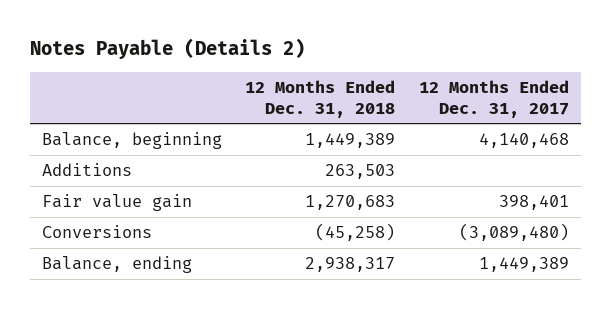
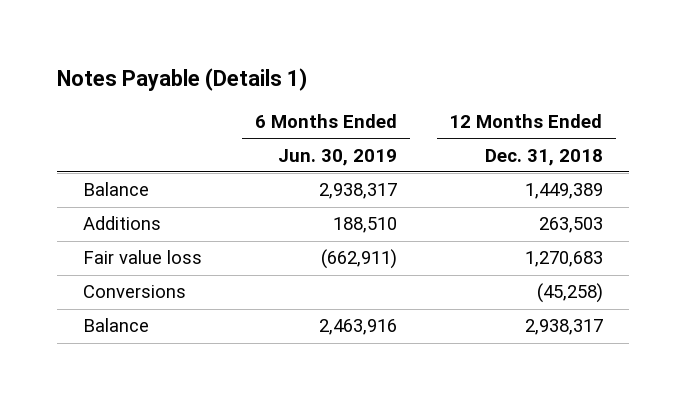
- Notes Payable (Details 2)
+ Notes Payable (Details 1)
- | 12 Months Ended Dec. 31, 2018 | 12 Months Ended Dec. 31, 2017
+ | 6 Months Ended Jun. 30, 2019 | 12 Months Ended Dec. 31, 2018
- Balance, beginning | 1,449,389 | 4,140,468
+ Balance | 2,938,317 | 1,449,389
- Fair value gain | 1,270,683 | 398,401
+ Fair value loss | (662,911) | 1,270,683
- Balance, ending | 2,938,317 | 1,449,389
+ Balance | 2,463,916 | 2,938,317

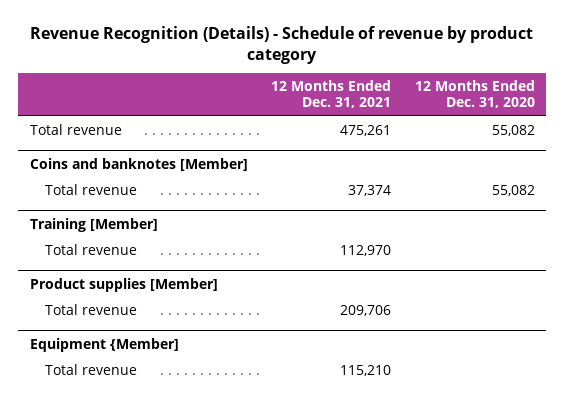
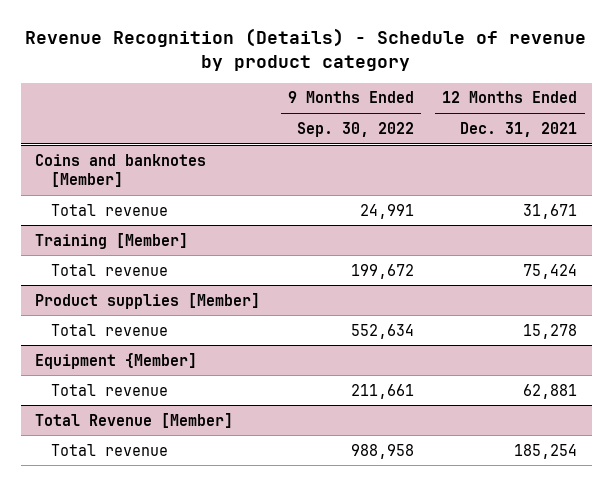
- | 12 Months Ended Dec. 31, 2021 | 12 Months Ended Dec. 31, 2020
+ | 9 Months Ended Sep. 30, 2022 | 12 Months Ended Dec. 31, 2021
- Total revenue | 475,261 | 55,082
@ Coins and banknotes [Member]
- Total revenue | 37,374 | 55,082
+ Total revenue | 24,991 | 31,671
@ Training [Member]
- Total revenue | 112,970 |
+ Total revenue | 199,672 | 75,424
@ Product supplies [Member]
- Total revenue | 209,706 |
+ Total revenue | 552,634 | 15,278
@ Equipment {Member]
- Total revenue | 115,210 |
+ Total revenue | 211,661 | 62,881
+ Total Revenue [Member]
+ Total revenue | 988,958 | 185,254

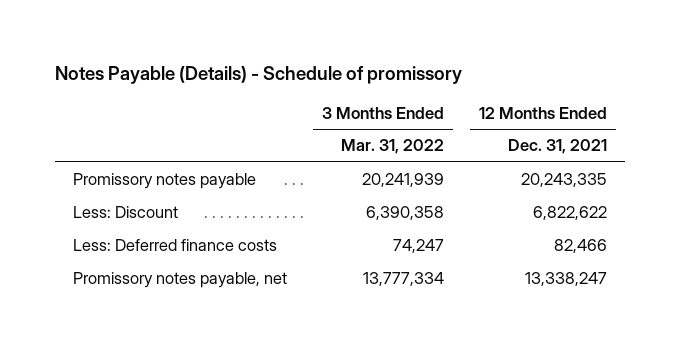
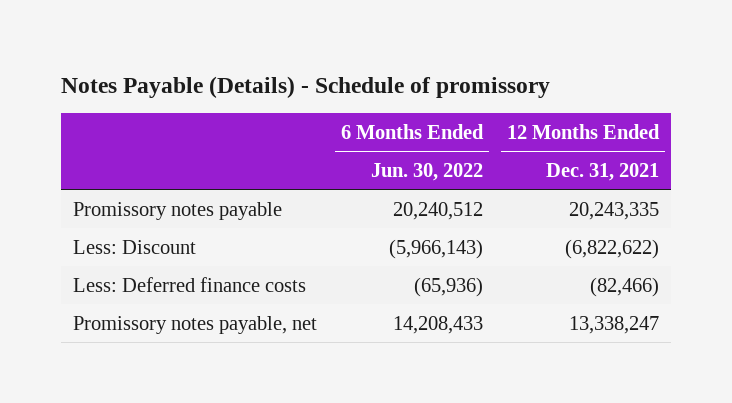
- | 3 Months Ended Mar. 31, 2022 | 12 Months Ended Dec. 31, 2021
+ | 6 Months Ended Jun. 30, 2022 | 12 Months Ended Dec. 31, 2021
- Less: Discount | 6,390,358 | 6,822,622
- Less: Deferred finance costs | 74,247 | 82,466
+ Less: Discount | (5,966,143) | (6,822,622)
+ Less: Deferred finance costs | (65,936) | (82,466)

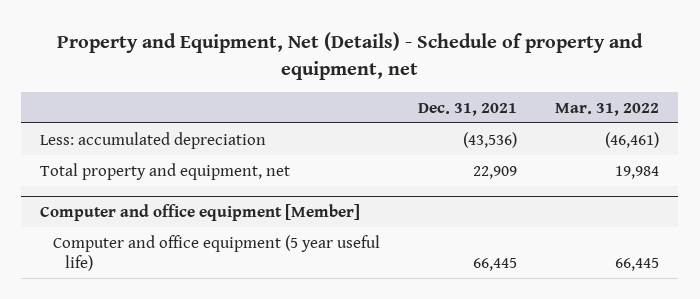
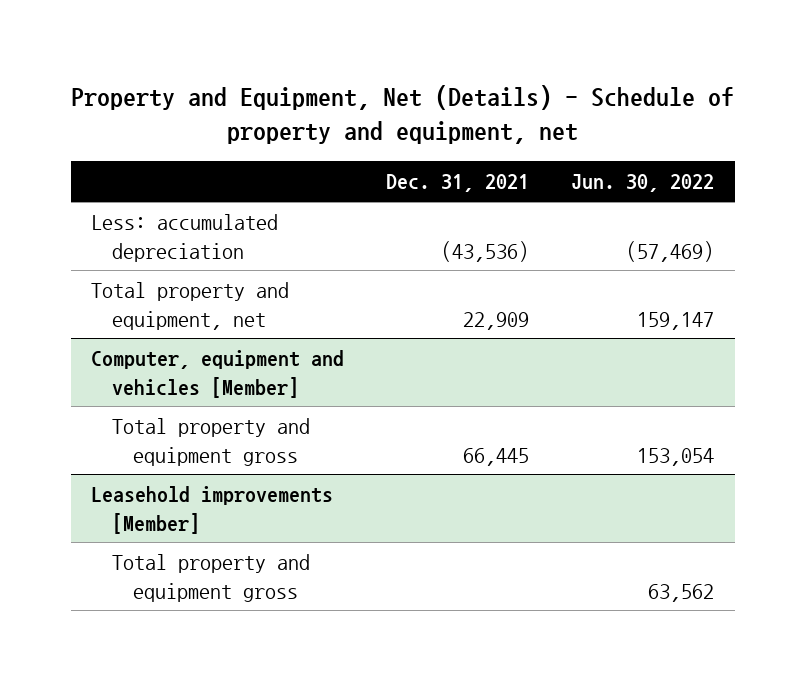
- | Dec. 31, 2021 | Mar. 31, 2022
+ | Dec. 31, 2021 | Jun. 30, 2022
- Computer and office equipment [Member]
- Computer and office equipment (5 year useful life) | 66,445 | 66,445
+ Computer, equipment and vehicles [Member]
+ Total property and equipment gross | 66,445 | 153,054
+ Leasehold improvements [Member]
+ Total property and equipment gross | | 63,562

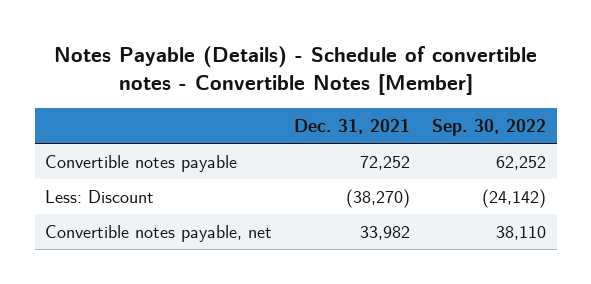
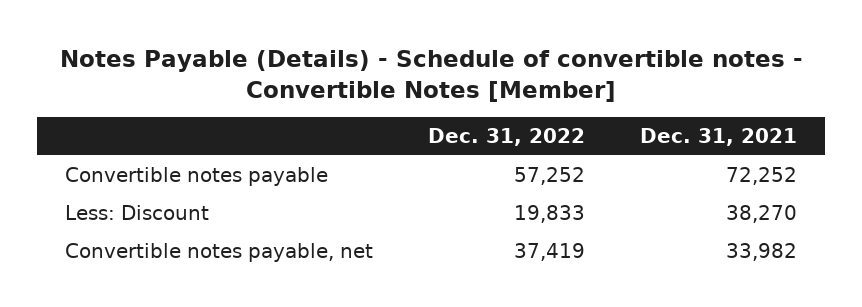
- | Dec. 31, 2021 | Sep. 30, 2022
+ | Dec. 31, 2022 | Dec. 31, 2021
- Less: Discount | (38,270) | (24,142)
+ Less: Discount | 19,833 | 38,270

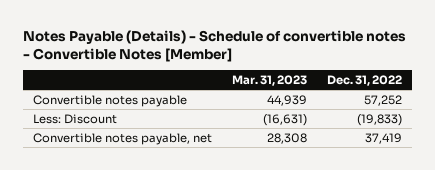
- | Dec. 31, 2022 | Dec. 31, 2021
+ | Mar. 31, 2023 | Dec. 31, 2022
- Less: Discount | 19,833 | 38,270
+ Less: Discount | (16,631) | (19,833)

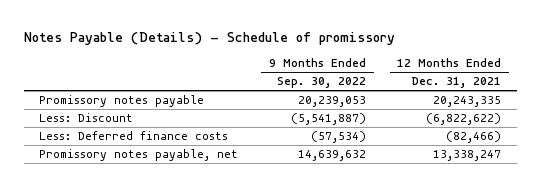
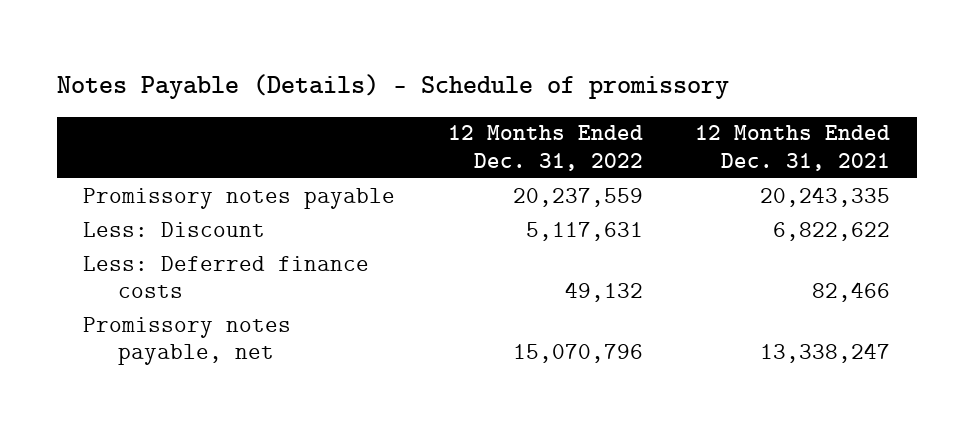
- | 9 Months Ended Sep. 30, 2022 | 12 Months Ended Dec. 31, 2021
+ | 12 Months Ended Dec. 31, 2022 | 12 Months Ended Dec. 31, 2021
- Less: Discount | (5,541,887) | (6,822,622)
- Less: Deferred finance costs | (57,534) | (82,466)
+ Less: Discount | 5,117,631 | 6,822,622
+ Less: Deferred finance costs | 49,132 | 82,466

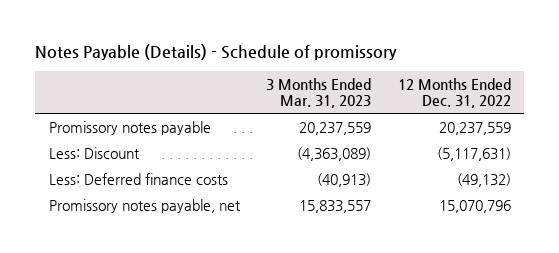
- | 12 Months Ended Dec. 31, 2022 | 12 Months Ended Dec. 31, 2021
+ | 3 Months Ended Mar. 31, 2023 | 12 Months Ended Dec. 31, 2022
- Less: Discount | 5,117,631 | 6,822,622
- Less: Deferred finance costs | 49,132 | 82,466
+ Less: Discount | (4,363,089) | (5,117,631)
+ Less: Deferred finance costs | (40,913) | (49,132)

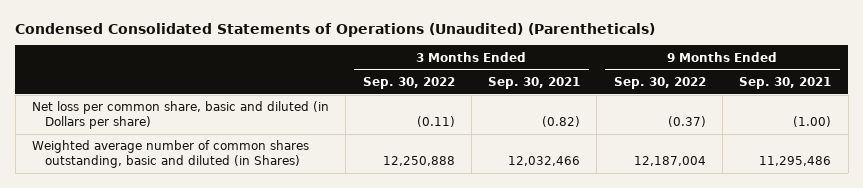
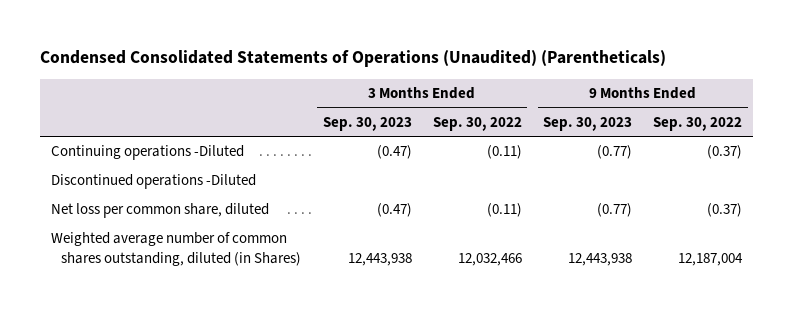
- | 3 Months Ended Sep. 30, 2022 | 3 Months Ended Sep. 30, 2021 | 9 Months Ended Sep. 30, 2022 | 9 Months Ended Sep. 30, 2021
+ | 3 Months Ended Sep. 30, 2023 | 3 Months Ended Sep. 30, 2022 | 9 Months Ended Sep. 30, 2023 | 9 Months Ended Sep. 30, 2022
- Net loss per common share, basic and diluted (in Dollars per share) | (0.11) | (0.82) | (0.37) | (1.00)
- Weighted average number of common shares outstanding, basic and diluted (in Shares) | 12,250,888 | 12,032,466 | 12,187,004 | 11,295,486
+ Continuing operations -Diluted | (0.47) | (0.11) | (0.77) | (0.37)
+ Discontinued operations -Diluted
+ Net loss per common share, diluted | (0.47) | (0.11) | (0.77) | (0.37)
+ Weighted average number of common shares outstanding, diluted (in Shares) | 12,443,938 | 12,032,466 | 12,443,938 | 12,187,004

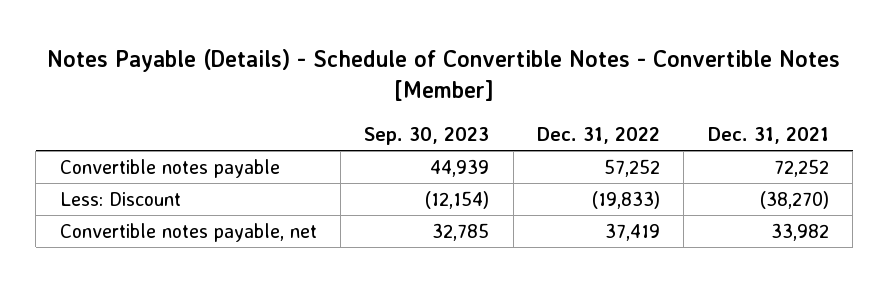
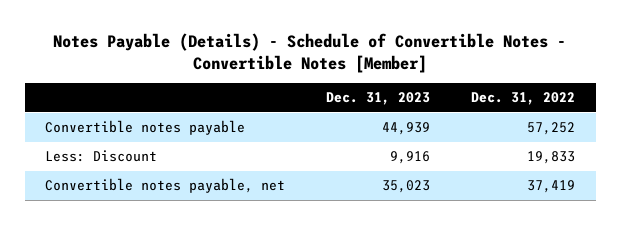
- | Sep. 30, 2023 | Dec. 31, 2022 | Dec. 31, 2021
+ | Dec. 31, 2023 | Dec. 31, 2022
- Less: Discount | (12,154) | (19,833) | (38,270)
+ Less: Discount | 9,916 | 19,833

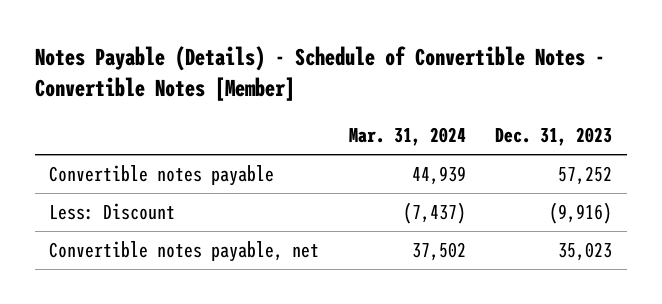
- | Dec. 31, 2023 | Dec. 31, 2022
+ | Mar. 31, 2024 | Dec. 31, 2023
- Convertible notes payable | 44,939 | 57,252
- Less: Discount | 9,916 | 19,833
+ Convertible notes payable | 44,939 | 57,252
+ Less: Discount | (7,437) | (9,916)

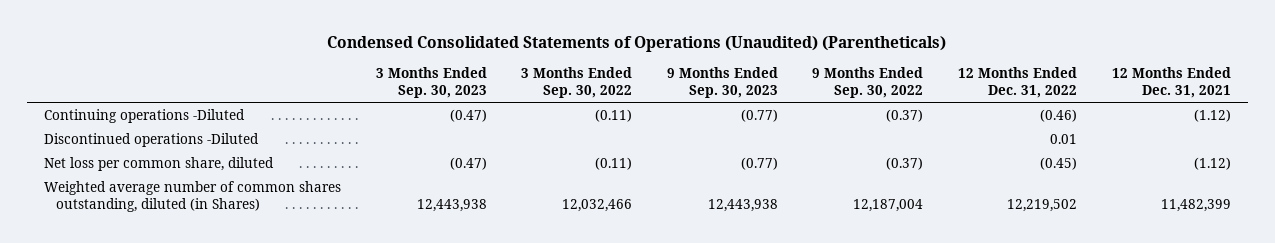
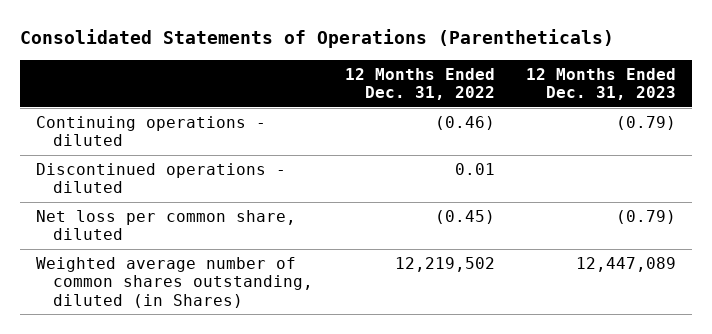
- Condensed Consolidated Statements of Operations (Unaudited) (Parentheticals)
+ Consolidated Statements of Operations (Parentheticals)
- | 3 Months Ended Sep. 30, 2023 | 3 Months Ended Sep. 30, 2022 | 9 Months Ended Sep. 30, 2023 | 9 Months Ended Sep. 30, 2022 | 12 Months Ended Dec. 31, 2022 | 12 Months Ended Dec. 31, 2021
+ | 12 Months Ended Dec. 31, 2022 | 12 Months Ended Dec. 31, 2023
- Continuing operations -Diluted | (0.47) | (0.11) | (0.77) | (0.37) | (0.46) | (1.12)
- Discontinued operations -Diluted | | | | | 0.01 |
+ Continuing operations - diluted | (0.46) | (0.79)
+ Discontinued operations - diluted | 0.01 |

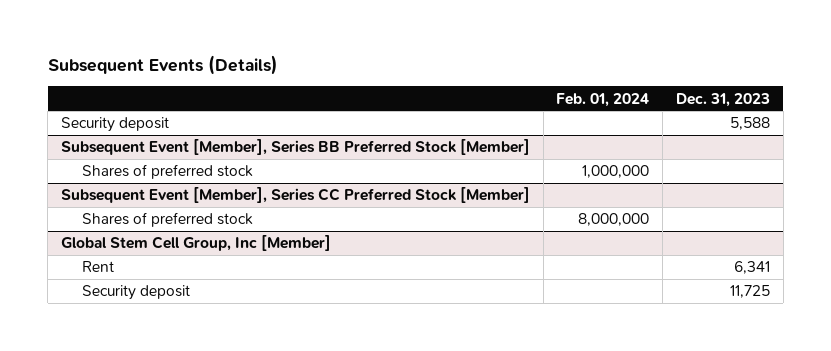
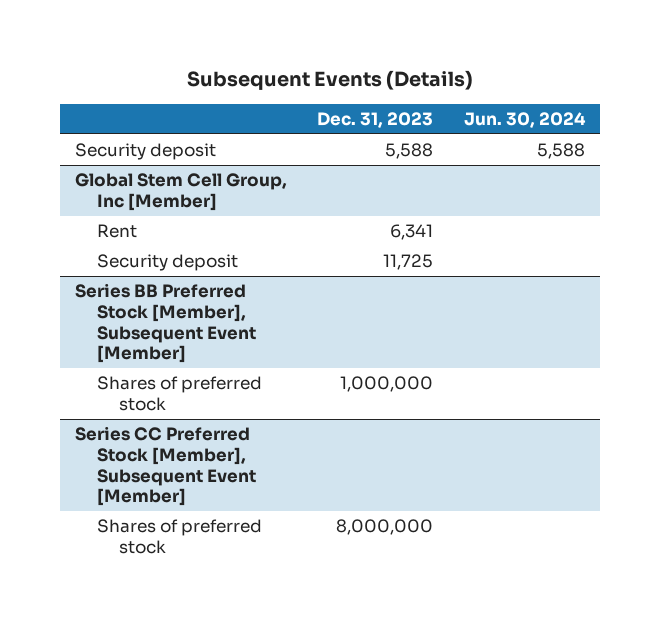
- | Feb. 01, 2024 | Dec. 31, 2023
+ | Dec. 31, 2023 | Jun. 30, 2024
- Subsequent Event [Member], Series BB Preferred Stock [Member]
- Shares of preferred stock | 1,000,000 |
- Subsequent Event [Member], Series CC Preferred Stock [Member]
- Shares of preferred stock | 8,000,000 |
+ Series BB Preferred Stock [Member], Subsequent Event [Member]
+ Shares of preferred stock | 1,000,000 |
+ Series CC Preferred Stock [Member], Subsequent Event [Member]
+ Shares of preferred stock | 8,000,000 |

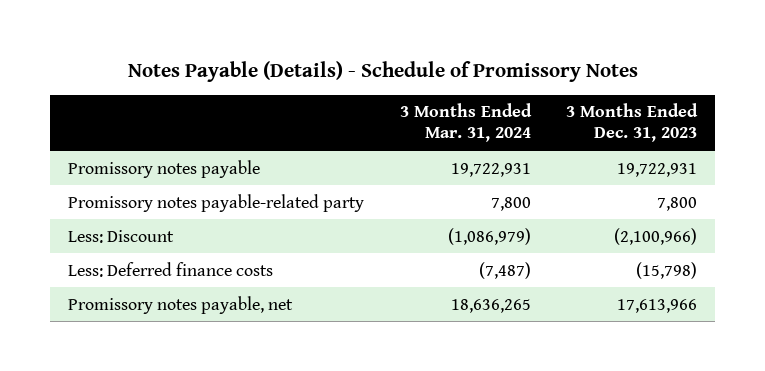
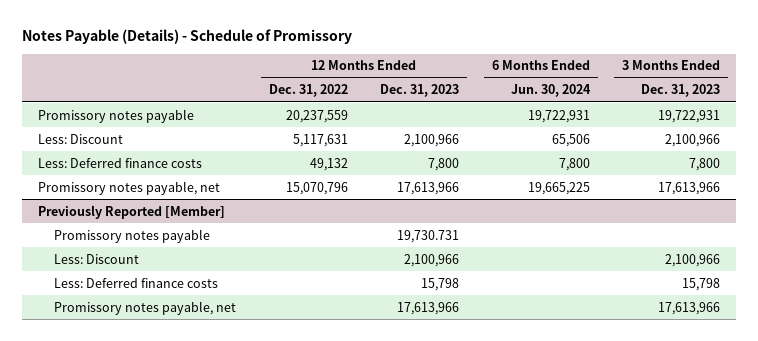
- Notes Payable (Details) - Schedule of Promissory Notes
+ Notes Payable (Details) - Schedule of Promissory
- | 3 Months Ended Mar. 31, 2024 | 3 Months Ended Dec. 31, 2023
+ | 12 Months Ended Dec. 31, 2022 | 12 Months Ended Dec. 31, 2023 | 6 Months Ended Jun. 30, 2024 | 3 Months Ended Dec. 31, 2023
- Promissory notes payable-related party | 7,800 | 7,800
- Less: Discount | (1,086,979) | (2,100,966)
- Less: Deferred finance costs | (7,487) | (15,798)
+ Less: Discount | 5,117,631 | 2,100,966 | 65,506 | 2,100,966
+ Less: Deferred finance costs | 49,132 | 7,800 | 7,800 | 7,800
+ Previously Reported [Member]
+ Promissory notes payable | | 19,730.731 | |
+ Less: Discount | | 2,100,966 | | 2,100,966
+ Less: Deferred finance costs | | 15,798 | | 15,798
+ Promissory notes payable, net | | 17,613,966 | | 17,613,966

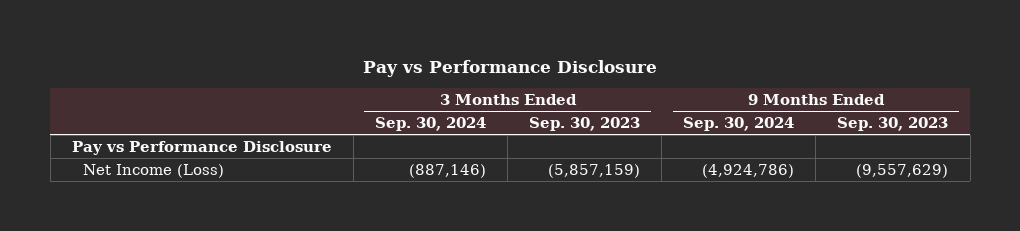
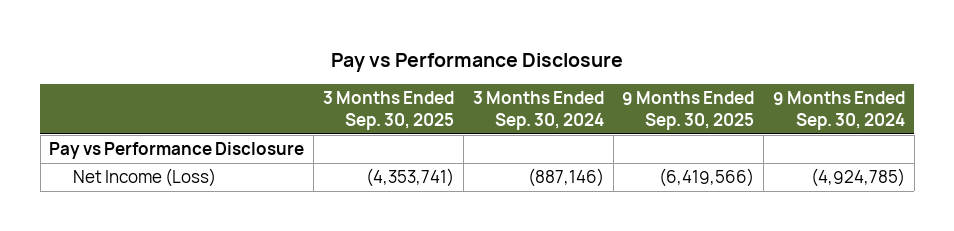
- | 3 Months Ended Sep. 30, 2024 | 3 Months Ended Sep. 30, 2023 | 9 Months Ended Sep. 30, 2024 | 9 Months Ended Sep. 30, 2023
+ | 3 Months Ended Sep. 30, 2025 | 3 Months Ended Sep. 30, 2024 | 9 Months Ended Sep. 30, 2025 | 9 Months Ended Sep. 30, 2024
- Net Income (Loss) | (887,146) | (5,857,159) | (4,924,786) | (9,557,629)
+ Net Income (Loss) | (4,353,741) | (887,146) | (6,419,566) | (4,924,785)

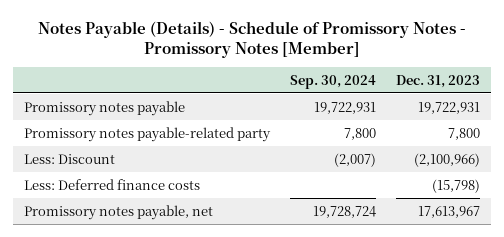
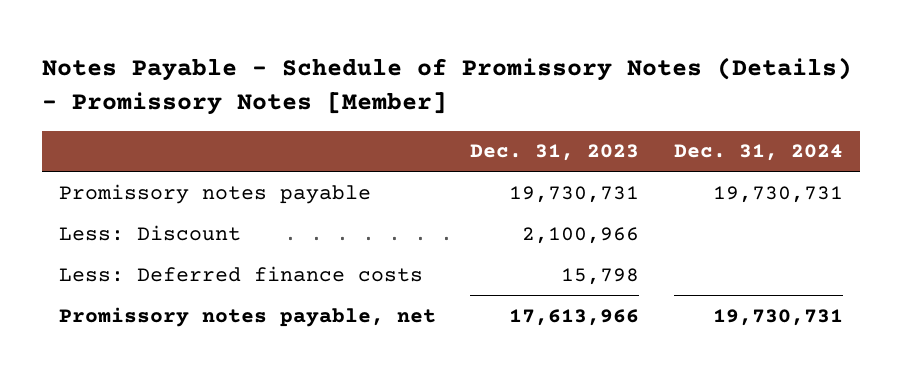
- Notes Payable (Details) - Schedule of Promissory Notes - Promissory Notes [Member]
+ Notes Payable - Schedule of Promissory Notes (Details) - Promissory Notes [Member]
- | Sep. 30, 2024 | Dec. 31, 2023
+ | Dec. 31, 2023 | Dec. 31, 2024
- Promissory notes payable | 19,722,931 | 19,722,931
- Promissory notes payable-related party | 7,800 | 7,800
- Less: Discount | (2,007) | (2,100,966)
- Less: Deferred finance costs | | (15,798)
- Promissory notes payable, net | 19,728,724 | 17,613,967
+ Promissory notes payable | 19,730,731 | 19,730,731
+ Less: Discount | 2,100,966 |
+ Less: Deferred finance costs | 15,798 |
+ Promissory notes payable, net | 17,613,966 | 19,730,731

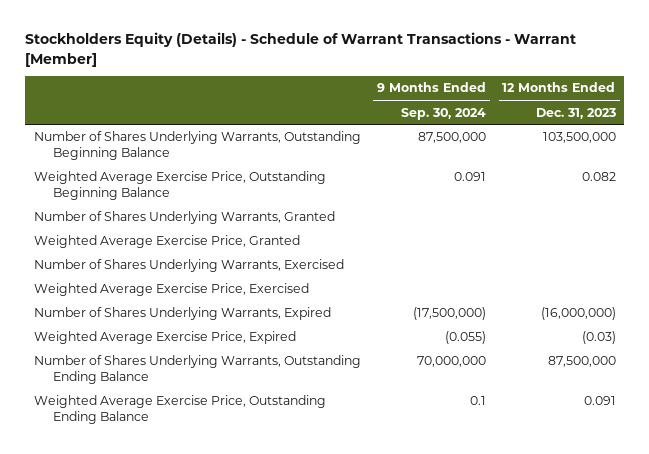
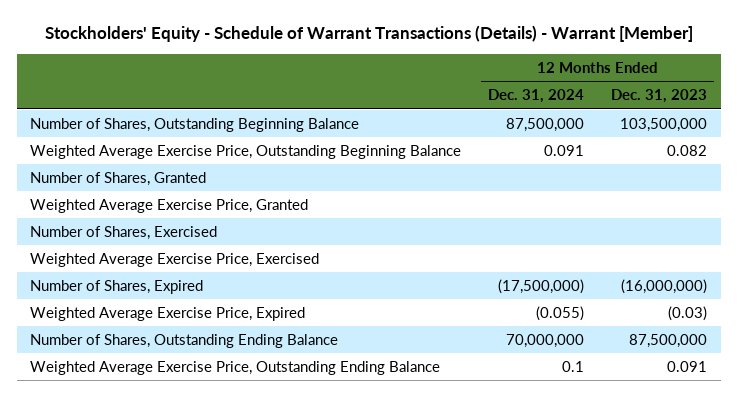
- Stockholders Equity (Details) - Schedule of Warrant Transactions - Warrant [Member]
+ Stockholders' Equity - Schedule of Warrant Transactions (Details) - Warrant [Member]
- | 9 Months Ended Sep. 30, 2024 | 12 Months Ended Dec. 31, 2023
+ | 12 Months Ended Dec. 31, 2024 | 12 Months Ended Dec. 31, 2023
- Number of Shares Underlying Warrants, Outstanding Beginning Balance | 87,500,000 | 103,500,000
+ Number of Shares, Outstanding Beginning Balance | 87,500,000 | 103,500,000
- Number of Shares Underlying Warrants, Granted
+ Number of Shares, Granted
- Number of Shares Underlying Warrants, Exercised
+ Number of Shares, Exercised
- Number of Shares Underlying Warrants, Expired | (17,500,000) | (16,000,000)
+ Number of Shares, Expired | (17,500,000) | (16,000,000)
- Number of Shares Underlying Warrants, Outstanding Ending Balance | 70,000,000 | 87,500,000
+ Number of Shares, Outstanding Ending Balance | 70,000,000 | 87,500,000

